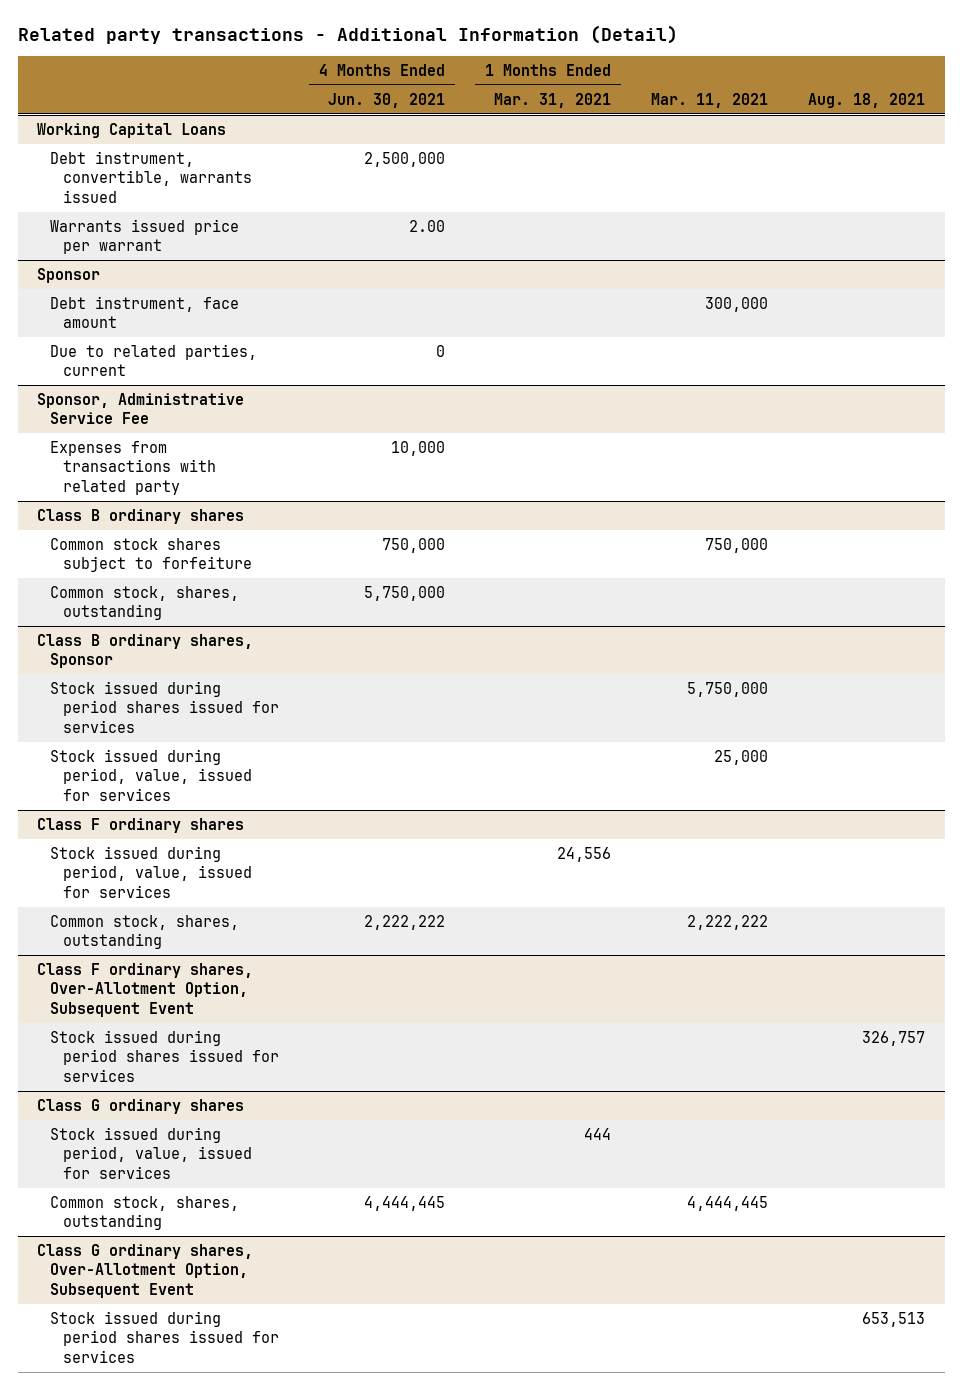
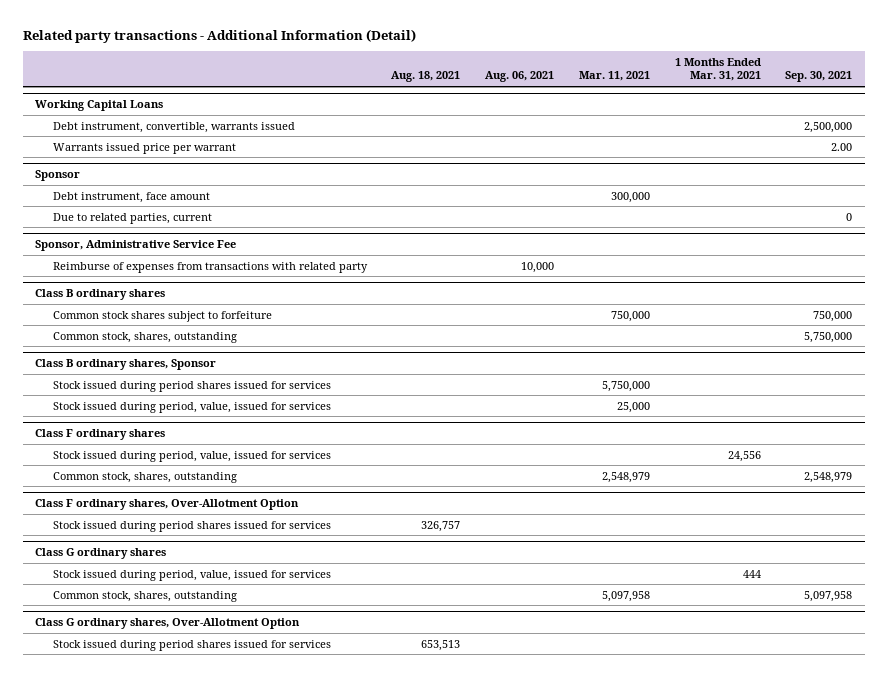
- | 4 Months Ended Jun. 30, 2021 | 1 Months Ended Mar. 31, 2021 | Mar. 11, 2021 | Aug. 18, 2021
+ | Aug. 18, 2021 | Aug. 06, 2021 | Mar. 11, 2021 | 1 Months Ended Mar. 31, 2021 | Sep. 30, 2021
@ Sponsor, Administrative Service Fee
- Expenses from transactions with related party | 10,000 | | |
+ Reimburse of expenses from transactions with related party | | 10,000 | | |
@ Class F ordinary shares
- Common stock, shares, outstanding | 2,222,222 | | 2,222,222 |
- Class F ordinary shares, Over-Allotment Option, Subsequent Event
@ Class F ordinary shares
+ Common stock, shares, outstanding | | | 2,548,979 | | 2,548,979
+ Class F ordinary shares, Over-Allotment Option
@ Class G ordinary shares
- Common stock, shares, outstanding | 4,444,445 | | 4,444,445 |
- Class G ordinary shares, Over-Allotment Option, Subsequent Event
@ Class G ordinary shares
+ Common stock, shares, outstanding | | | 5,097,958 | | 5,097,958
+ Class G ordinary shares, Over-Allotment Option

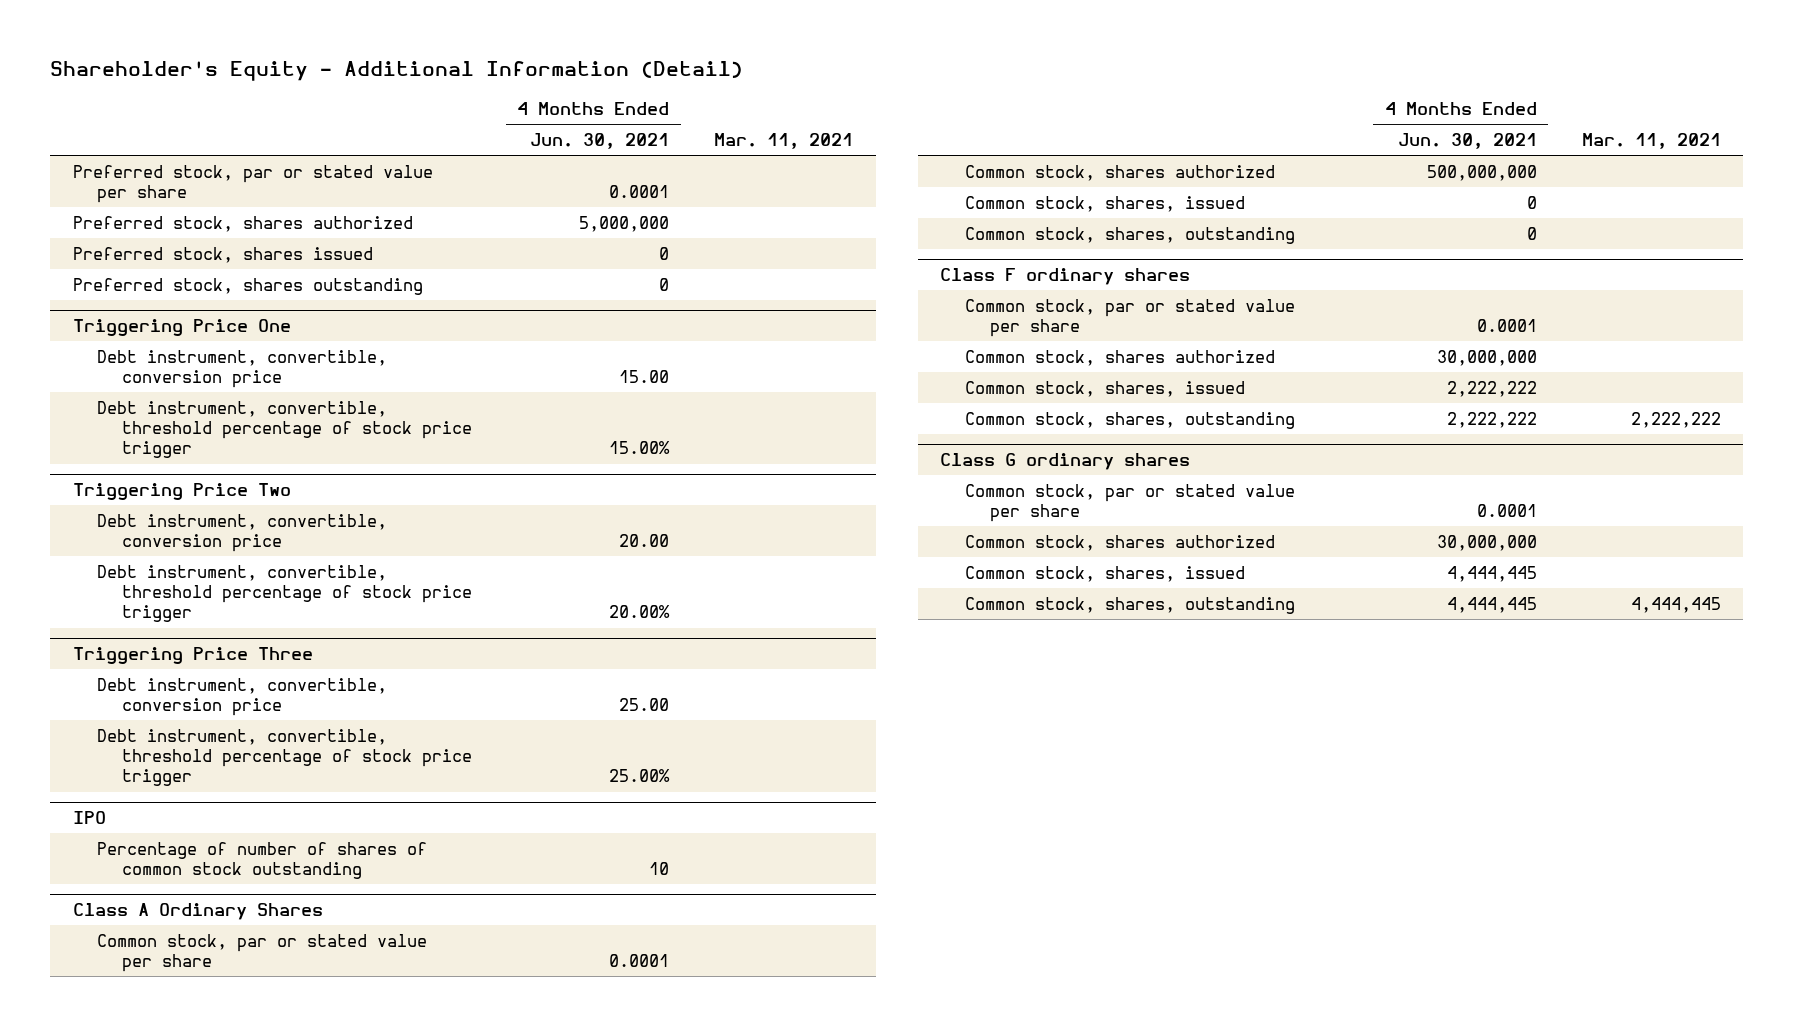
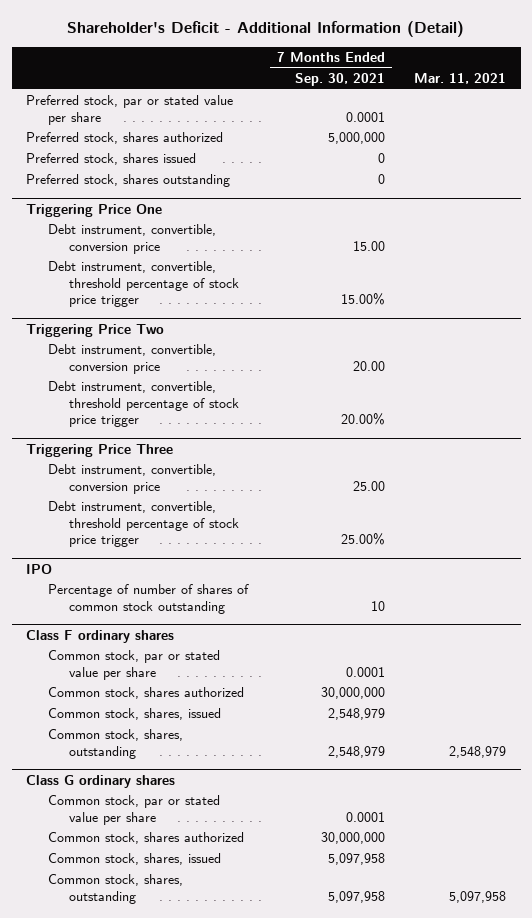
- Shareholder's Equity - Additional Information (Detail)
+ Shareholder's Deficit - Additional Information (Detail)
- | 4 Months Ended Jun. 30, 2021 | Mar. 11, 2021
+ | 7 Months Ended Sep. 30, 2021 | Mar. 11, 2021
- Class A Ordinary Shares
- Common stock, par or stated value per share | 0.0001 |
- Common stock, shares authorized | 500,000,000 |
- Common stock, shares, issued | 0 |
- Common stock, shares, outstanding | 0 |
@ Class F ordinary shares
- Common stock, shares, outstanding | 2,222,222 | 2,222,222
+ Common stock, shares, outstanding | 2,548,979 | 2,548,979
@ Class G ordinary shares
- Common stock, shares, outstanding | 4,444,445 | 4,444,445
+ Common stock, shares, outstanding | 5,097,958 | 5,097,958

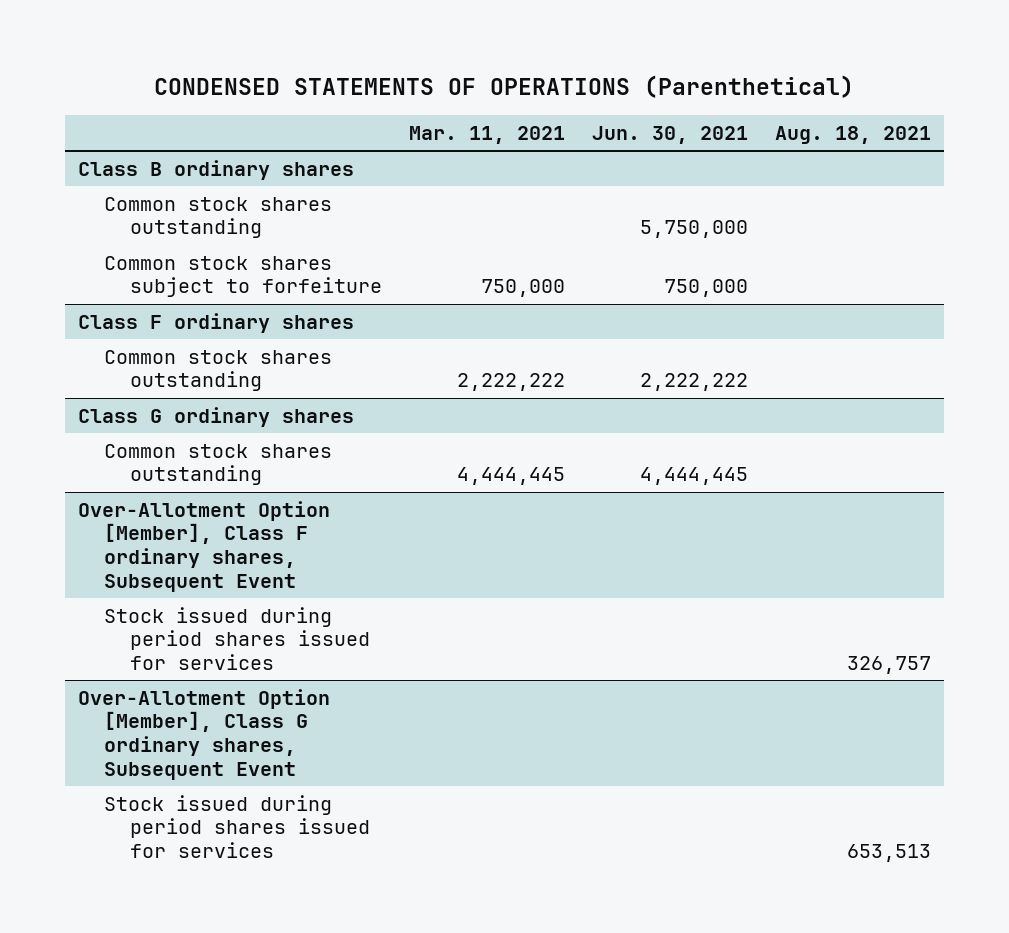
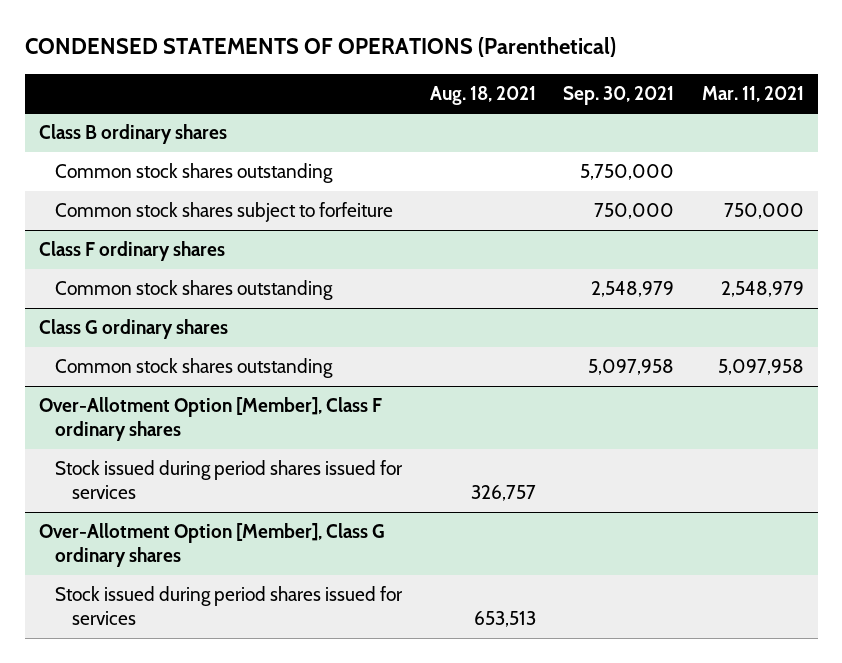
- | Mar. 11, 2021 | Jun. 30, 2021 | Aug. 18, 2021
+ | Aug. 18, 2021 | Sep. 30, 2021 | Mar. 11, 2021
@ Class F ordinary shares
- Common stock shares outstanding | 2,222,222 | 2,222,222 |
+ Common stock shares outstanding | | 2,548,979 | 2,548,979
@ Class G ordinary shares
- Common stock shares outstanding | 4,444,445 | 4,444,445 |
- Over-Allotment Option [Member], Class F ordinary shares, Subsequent Event
@ Class G ordinary shares
+ Common stock shares outstanding | | 5,097,958 | 5,097,958
+ Over-Allotment Option [Member], Class F ordinary shares
- Over-Allotment Option [Member], Class G ordinary shares, Subsequent Event
+ Over-Allotment Option [Member], Class G ordinary shares

